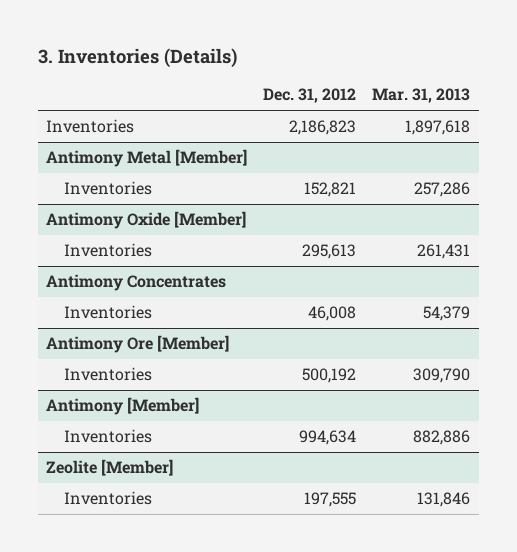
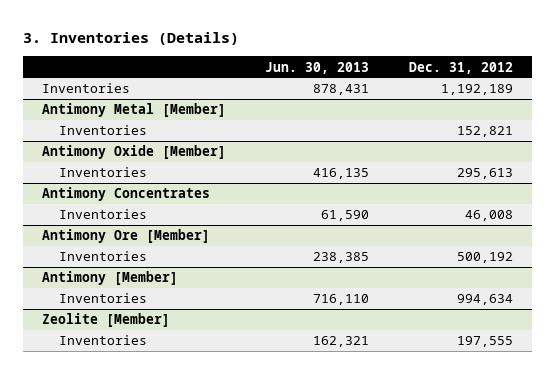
- | Dec. 31, 2012 | Mar. 31, 2013
+ | Jun. 30, 2013 | Dec. 31, 2012
- Inventories | 2,186,823 | 1,897,618
+ Inventories | 878,431 | 1,192,189

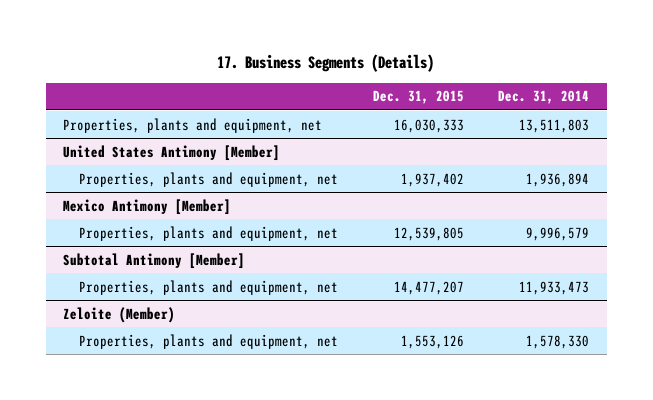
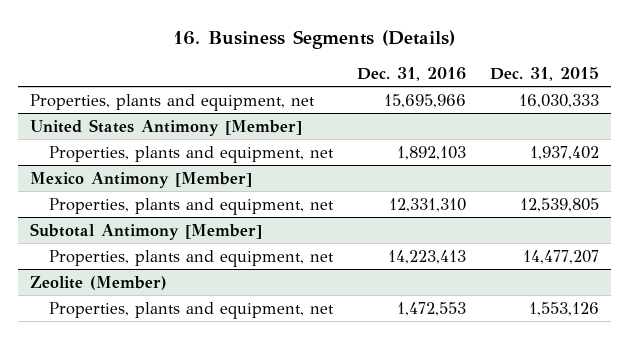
- 17. Business Segments (Details)
+ 16. Business Segments (Details)
- | Dec. 31, 2015 | Dec. 31, 2014
+ | Dec. 31, 2016 | Dec. 31, 2015
- Zeloite (Member)
+ Zeolite (Member)

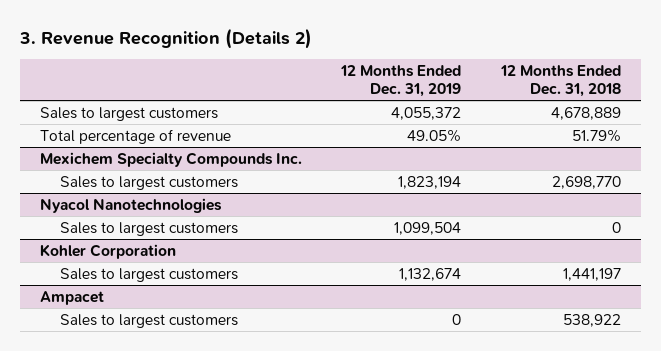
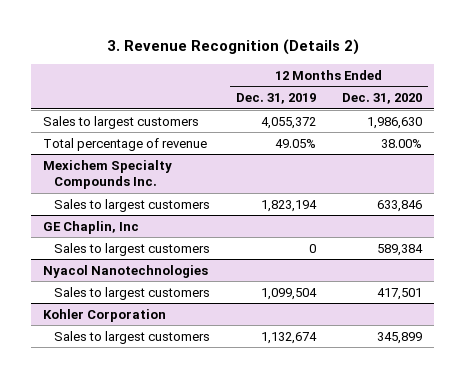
- | 12 Months Ended Dec. 31, 2019 | 12 Months Ended Dec. 31, 2018
+ | 12 Months Ended Dec. 31, 2019 | 12 Months Ended Dec. 31, 2020
+ GE Chaplin, Inc
+ Sales to largest customers | 0 | 589,384
- Ampacet
- Sales to largest customers | 0 | 538,922

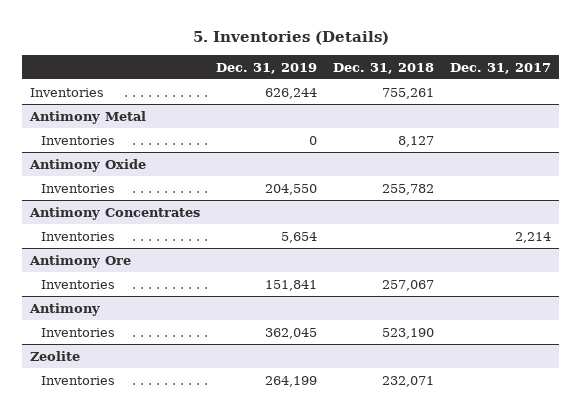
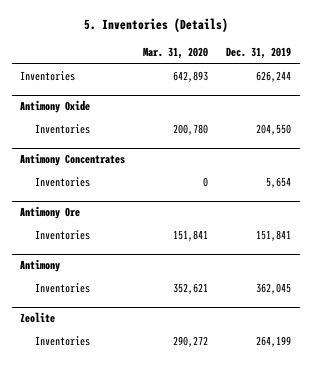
- | Dec. 31, 2019 | Dec. 31, 2018 | Dec. 31, 2017
+ | Mar. 31, 2020 | Dec. 31, 2019
- Antimony Metal
- Inventories | 0 | 8,127 |

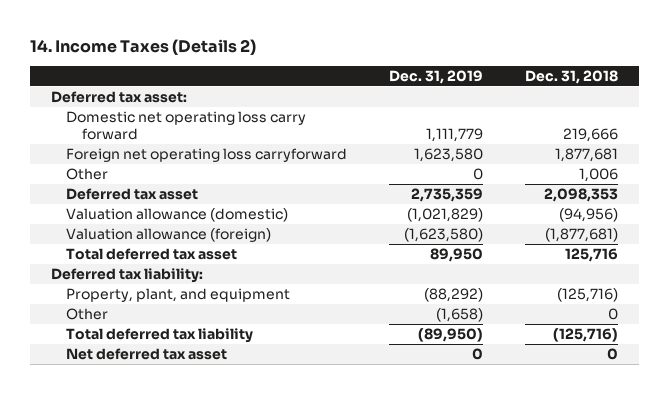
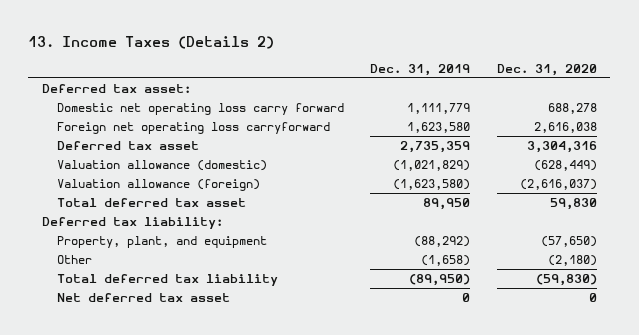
- 14. Income Taxes (Details 2)
+ 13. Income Taxes (Details 2)
- | Dec. 31, 2019 | Dec. 31, 2018
+ | Dec. 31, 2019 | Dec. 31, 2020
- Other | 0 | 1,006

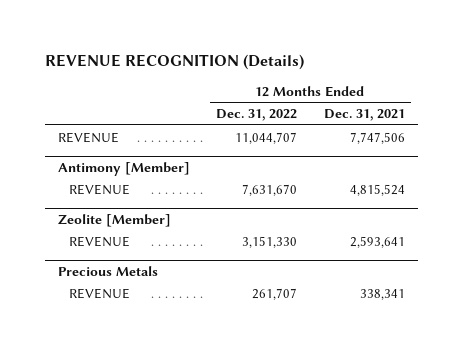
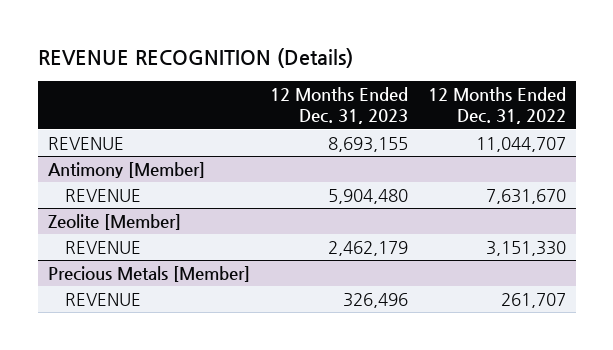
- | 12 Months Ended Dec. 31, 2022 | 12 Months Ended Dec. 31, 2021
+ | 12 Months Ended Dec. 31, 2023 | 12 Months Ended Dec. 31, 2022
- Precious Metals
+ Precious Metals [Member]

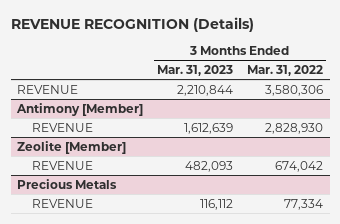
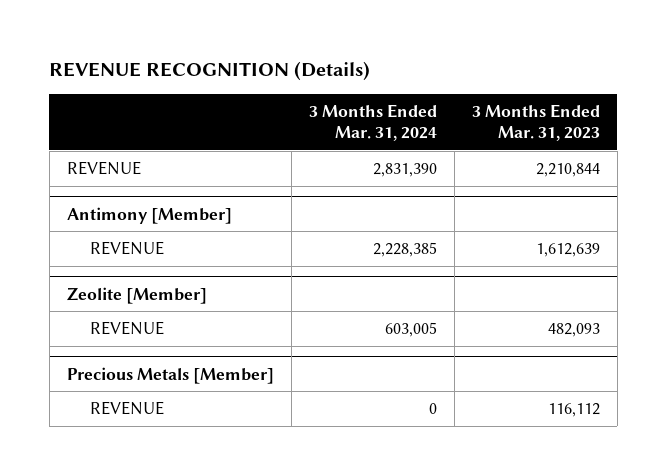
- | 3 Months Ended Mar. 31, 2023 | 3 Months Ended Mar. 31, 2022
+ | 3 Months Ended Mar. 31, 2024 | 3 Months Ended Mar. 31, 2023
- Precious Metals
+ Precious Metals [Member]

